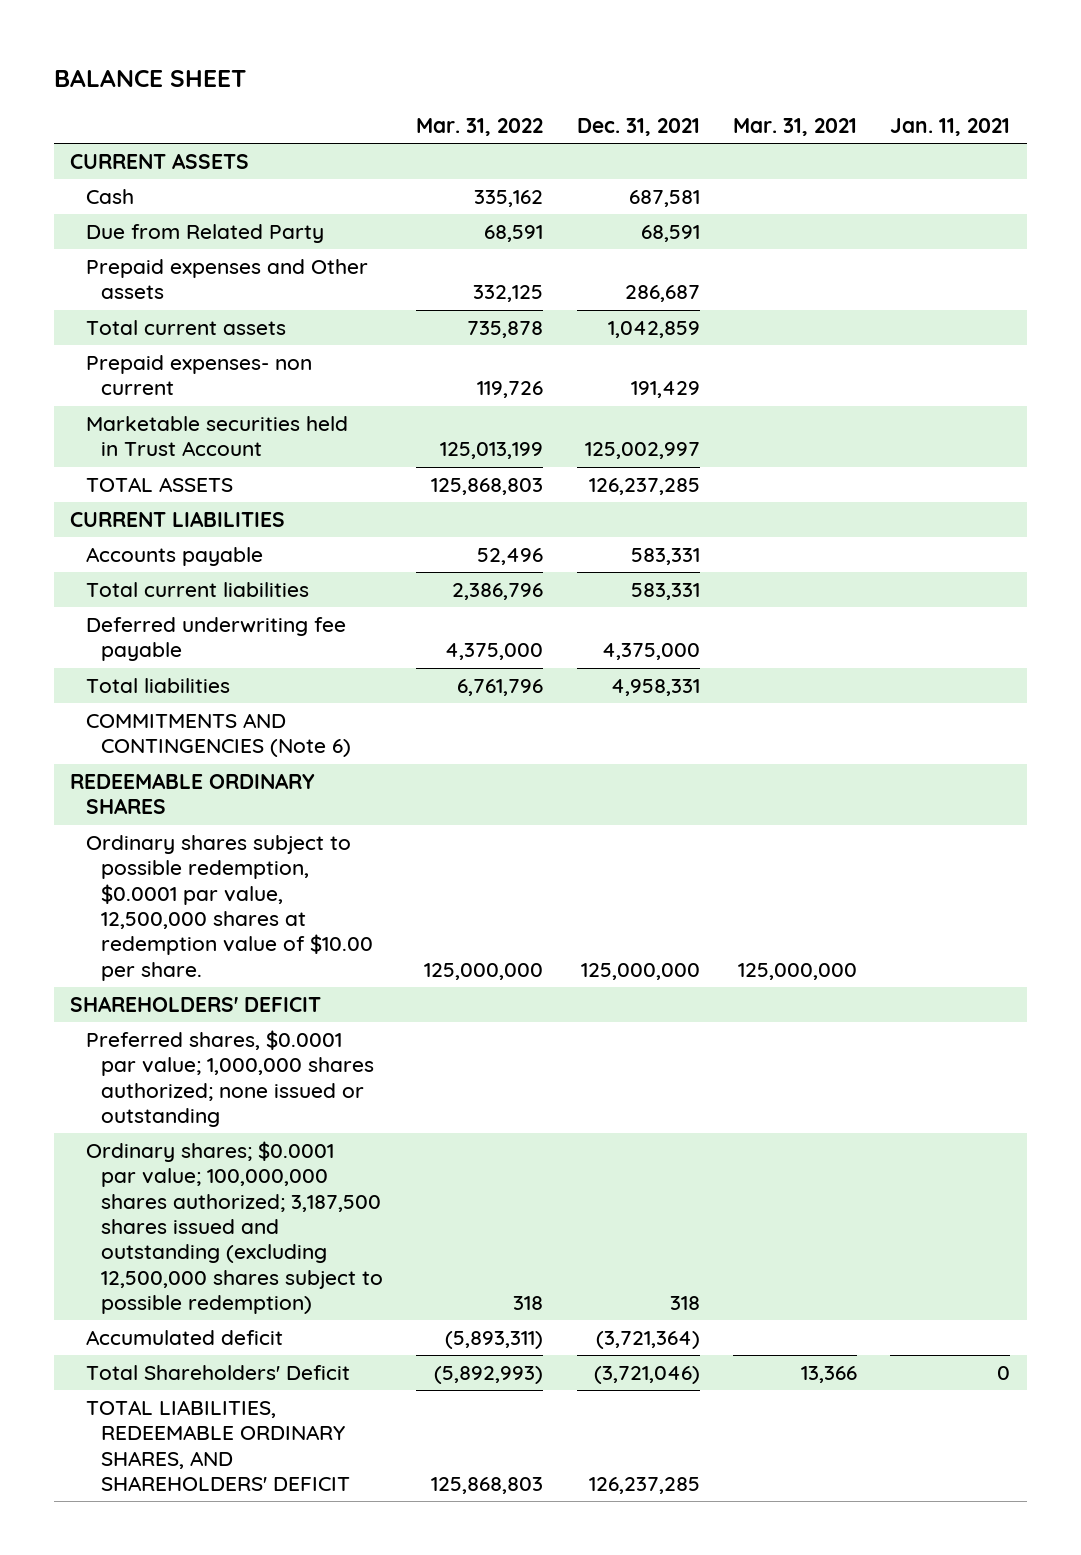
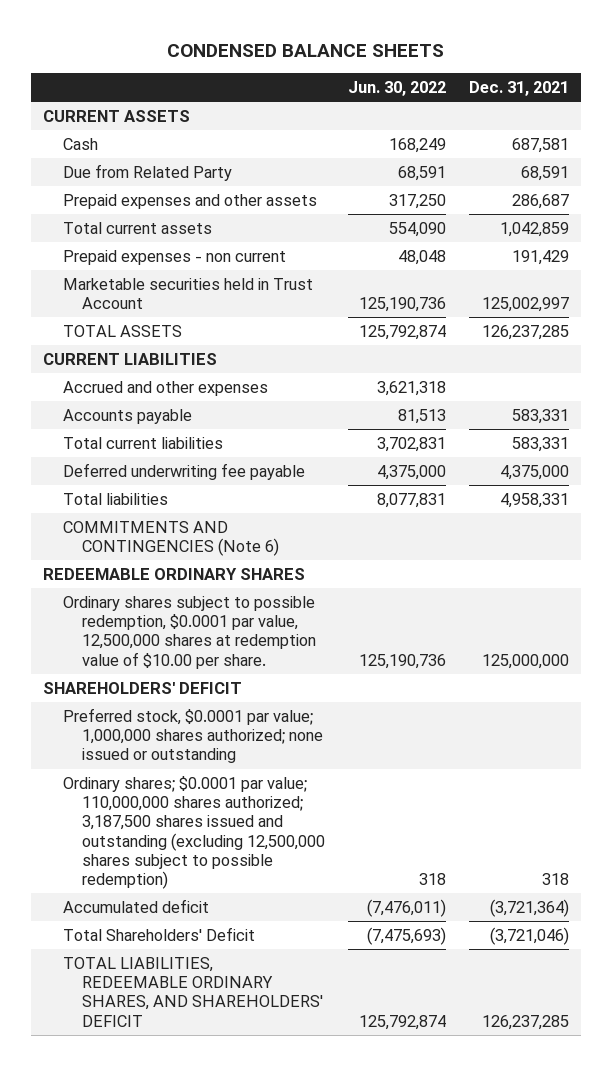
- BALANCE SHEET
+ CONDENSED BALANCE SHEETS
- | Mar. 31, 2022 | Dec. 31, 2021 | Mar. 31, 2021 | Jan. 11, 2021
+ | Jun. 30, 2022 | Dec. 31, 2021
- Prepaid expenses and Other assets | 332,125 | 286,687 | |
+ Prepaid expenses and other assets | 317,250 | 286,687
- Prepaid expenses- non current | 119,726 | 191,429 | |
+ Prepaid expenses - non current | 48,048 | 191,429
+ Accrued and other expenses | 3,621,318 |
- Preferred shares, $0.0001 par value; 1,000,000 shares authorized; none issued or outstanding
- Ordinary shares; $0.0001 par value; 100,000,000 shares authorized; 3,187,500 shares issued and outstanding (excluding 12,500,000 shares subject to possible redemption) | 318 | 318 | |
+ Preferred stock, $0.0001 par value; 1,000,000 shares authorized; none issued or outstanding
+ Ordinary shares; $0.0001 par value; 110,000,000 shares authorized; 3,187,500 shares issued and outstanding (excluding 12,500,000 shares subject to possible redemption) | 318 | 318

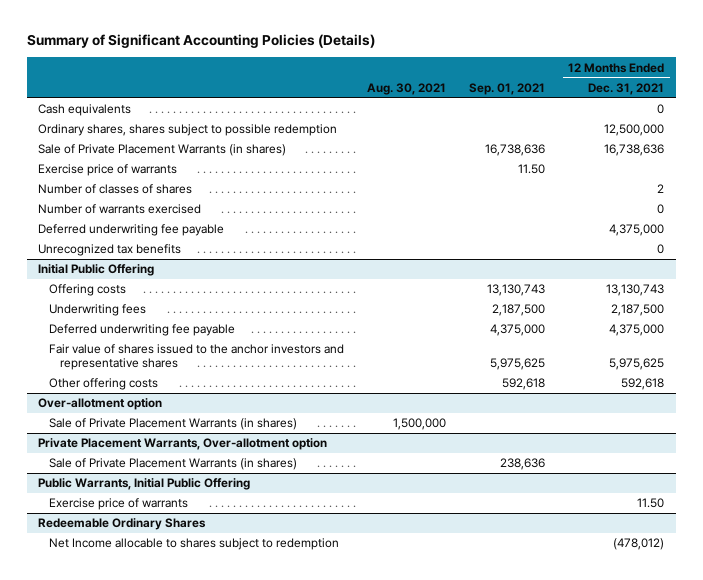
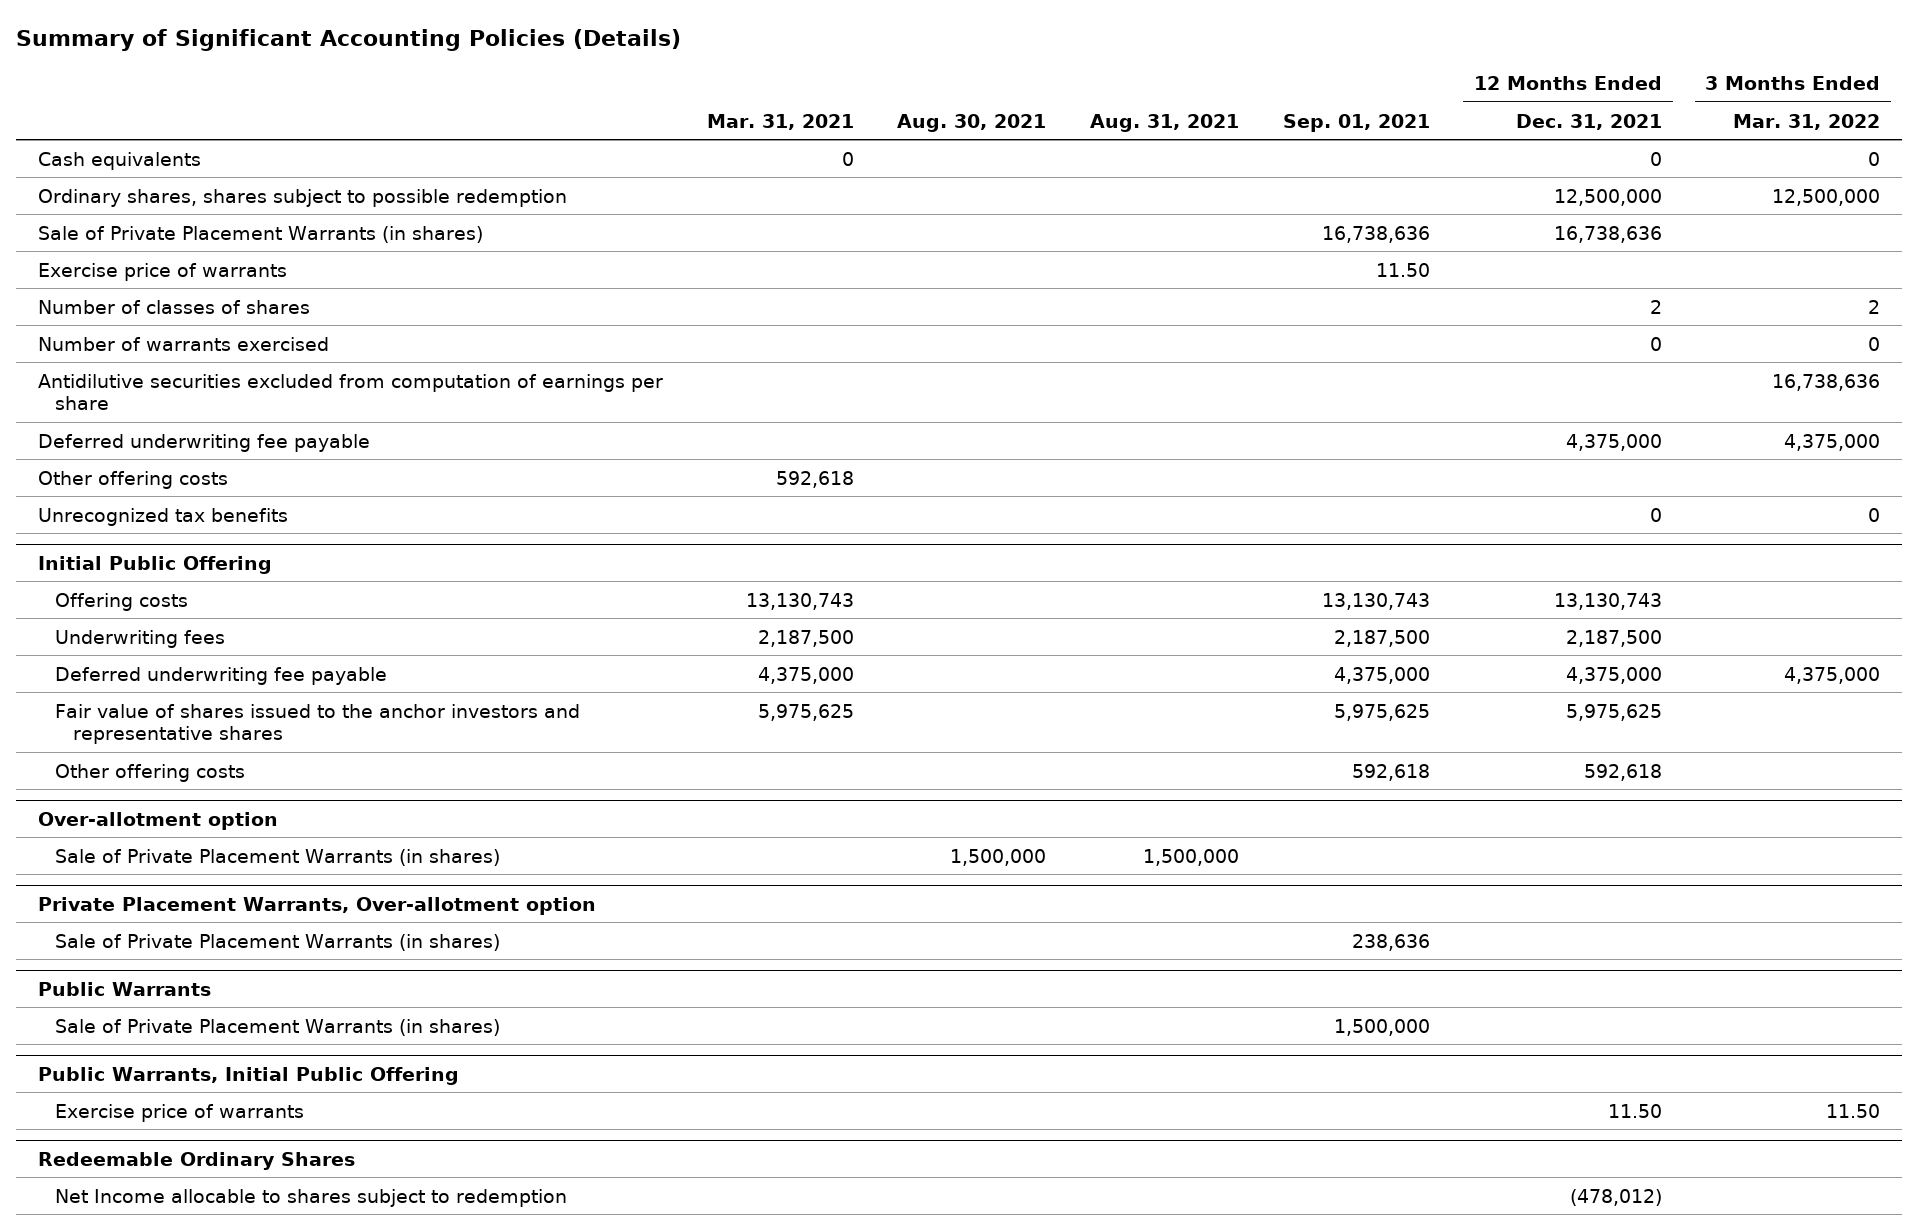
- | Aug. 30, 2021 | Sep. 01, 2021 | 12 Months Ended Dec. 31, 2021
+ | Mar. 31, 2021 | Aug. 30, 2021 | Aug. 31, 2021 | Sep. 01, 2021 | 12 Months Ended Dec. 31, 2021 | 3 Months Ended Mar. 31, 2022
+ Antidilutive securities excluded from computation of earnings per share | | | | | | 16,738,636
+ Other offering costs | 592,618 | | | | |
+ Public Warrants
+ Sale of Private Placement Warrants (in shares) | | | | 1,500,000 | |

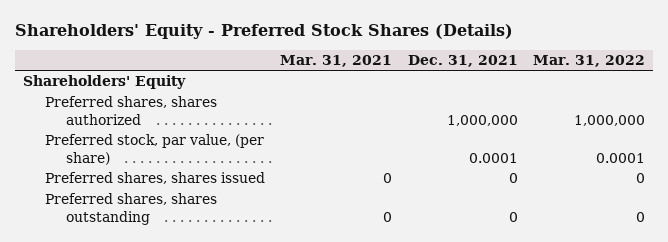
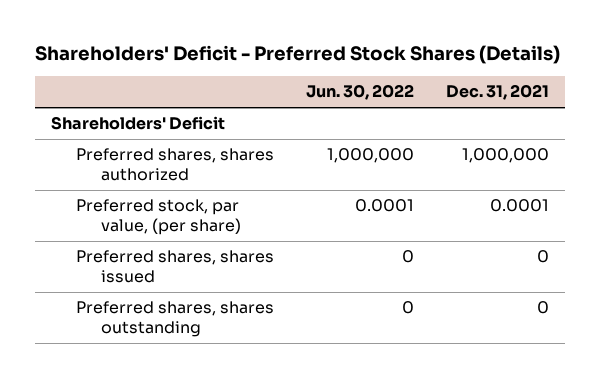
- Shareholders' Equity - Preferred Stock Shares (Details)
+ Shareholders' Deficit - Preferred Stock Shares (Details)
- | Mar. 31, 2021 | Dec. 31, 2021 | Mar. 31, 2022
+ | Jun. 30, 2022 | Dec. 31, 2021
- Shareholders' Equity
+ Shareholders' Deficit

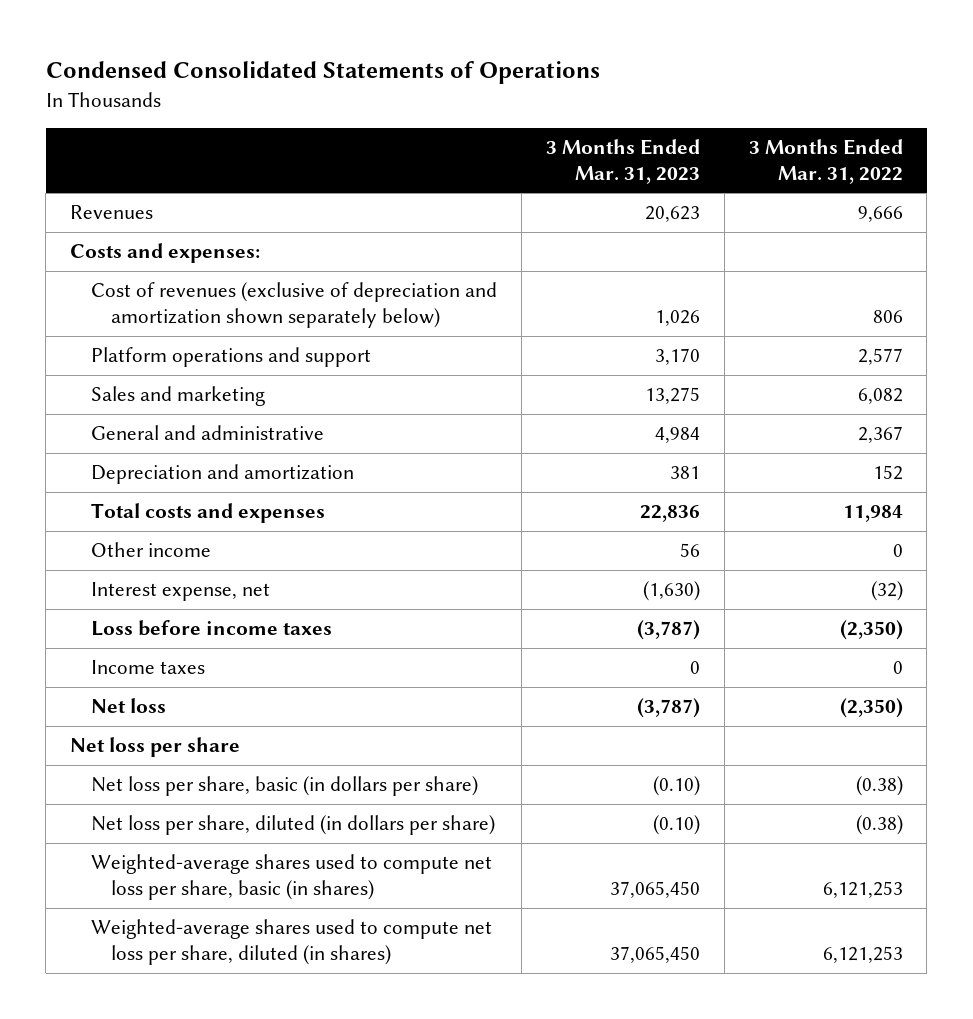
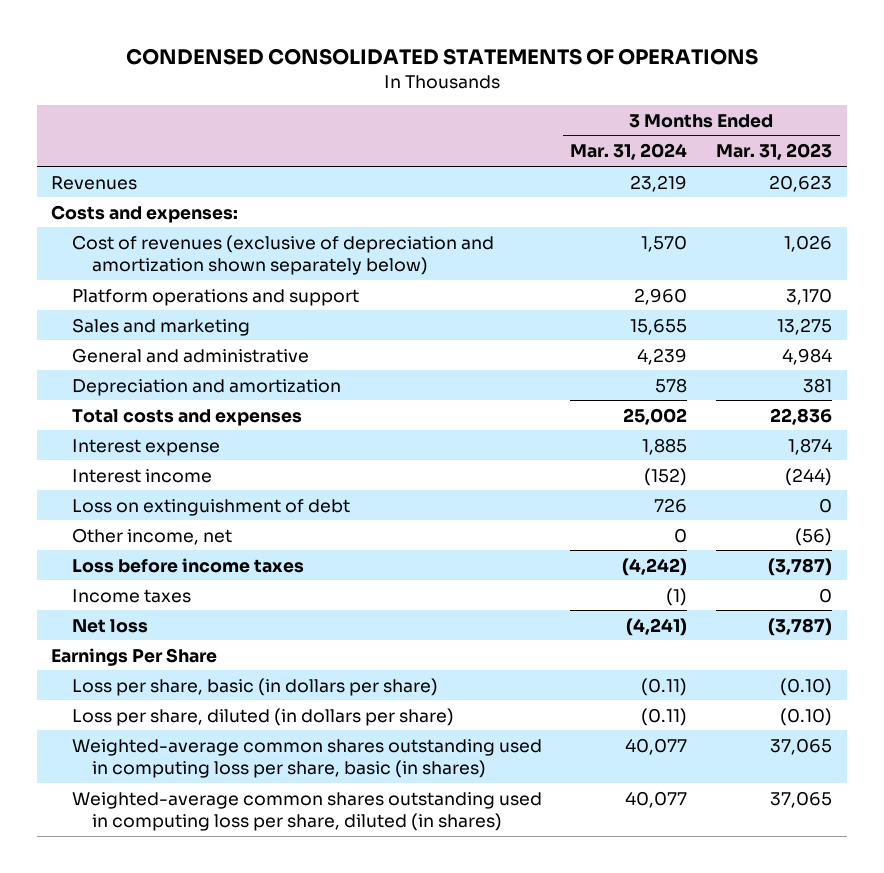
- Condensed Consolidated Statements of Operations
+ CONDENSED CONSOLIDATED STATEMENTS OF OPERATIONS
- | 3 Months Ended Mar. 31, 2023 | 3 Months Ended Mar. 31, 2022
+ | 3 Months Ended Mar. 31, 2024 | 3 Months Ended Mar. 31, 2023
- Other income | 56 | 0
- Interest expense, net | (1,630) | (32)
+ Interest expense | 1,885 | 1,874
+ Interest income | (152) | (244)
+ Loss on extinguishment of debt | 726 | 0
+ Other income, net | 0 | (56)
- Net loss per share
- Net loss per share, basic (in dollars per share) | (0.10) | (0.38)
- Net loss per share, diluted (in dollars per share) | (0.10) | (0.38)
- Weighted-average shares used to compute net loss per share, basic (in shares) | 37,065,450 | 6,121,253
- Weighted-average shares used to compute net loss per share, diluted (in shares) | 37,065,450 | 6,121,253
+ Earnings Per Share
+ Loss per share, basic (in dollars per share) | (0.11) | (0.10)
+ Loss per share, diluted (in dollars per share) | (0.11) | (0.10)
+ Weighted-average common shares outstanding used in computing loss per share, basic (in shares) | 40,077 | 37,065
+ Weighted-average common shares outstanding used in computing loss per share, diluted (in shares) | 40,077 | 37,065

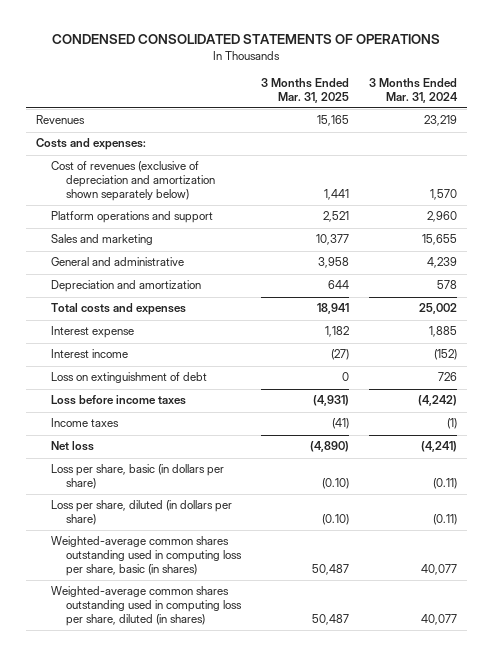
- | 3 Months Ended Mar. 31, 2024 | 3 Months Ended Mar. 31, 2023
+ | 3 Months Ended Mar. 31, 2025 | 3 Months Ended Mar. 31, 2024
- Other income, net | 0 | (56)
- Earnings Per Share

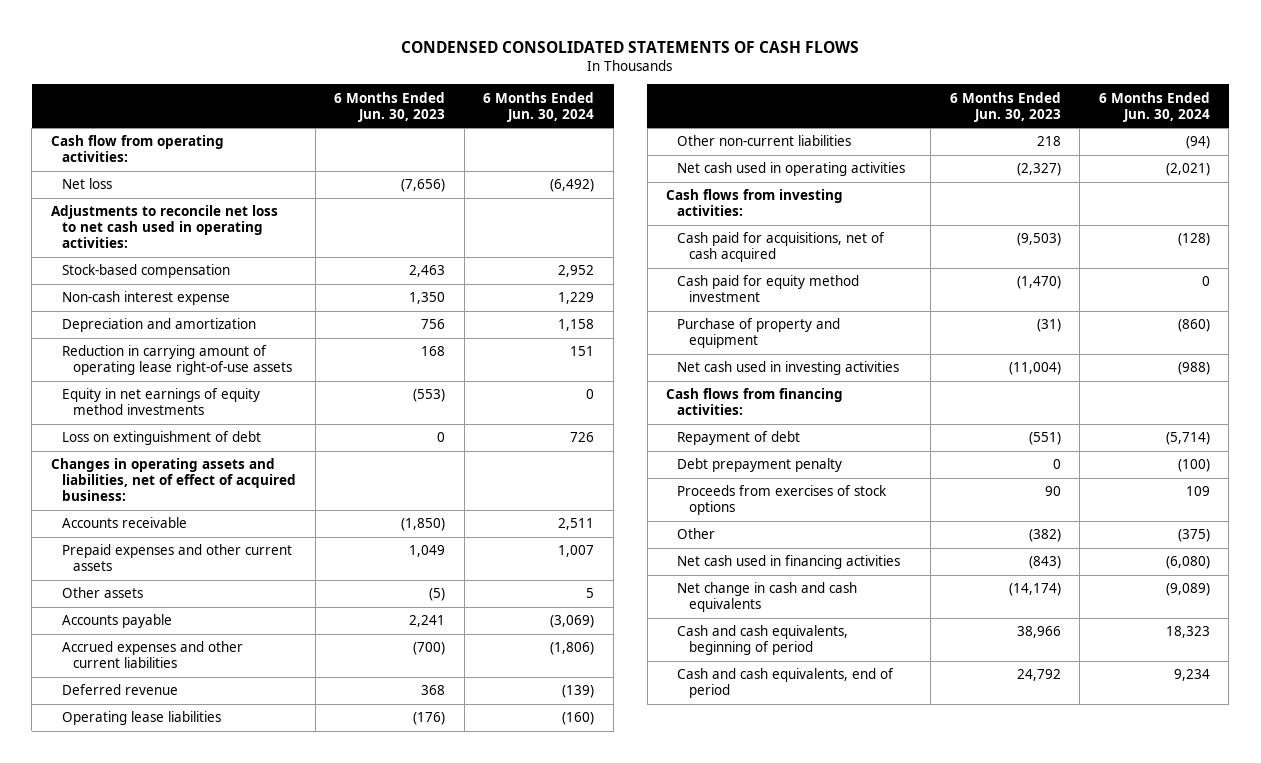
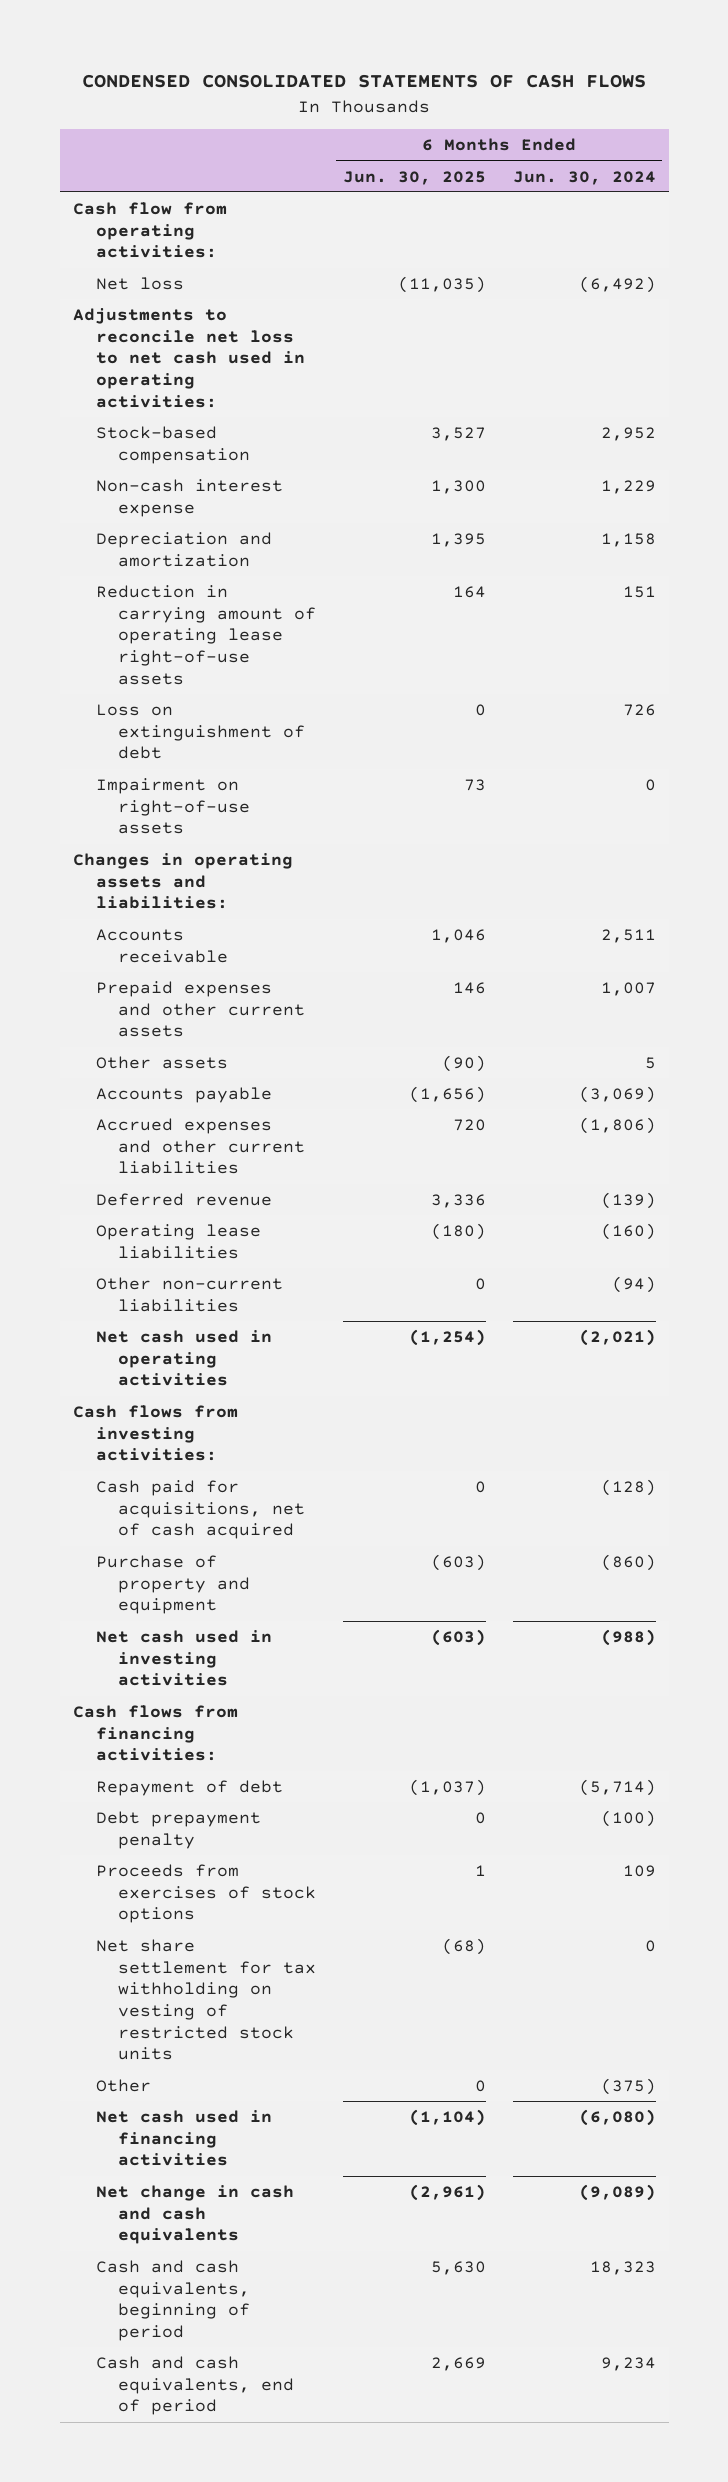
- | 6 Months Ended Jun. 30, 2023 | 6 Months Ended Jun. 30, 2024
+ | 6 Months Ended Jun. 30, 2025 | 6 Months Ended Jun. 30, 2024
- Equity in net earnings of equity method investments | (553) | 0
- Changes in operating assets and liabilities, net of effect of acquired business:
+ Impairment on right-of-use assets | 73 | 0
+ Changes in operating assets and liabilities:
- Cash paid for equity method investment | (1,470) | 0
+ Net share settlement for tax withholding on vesting of restricted stock units | (68) | 0

